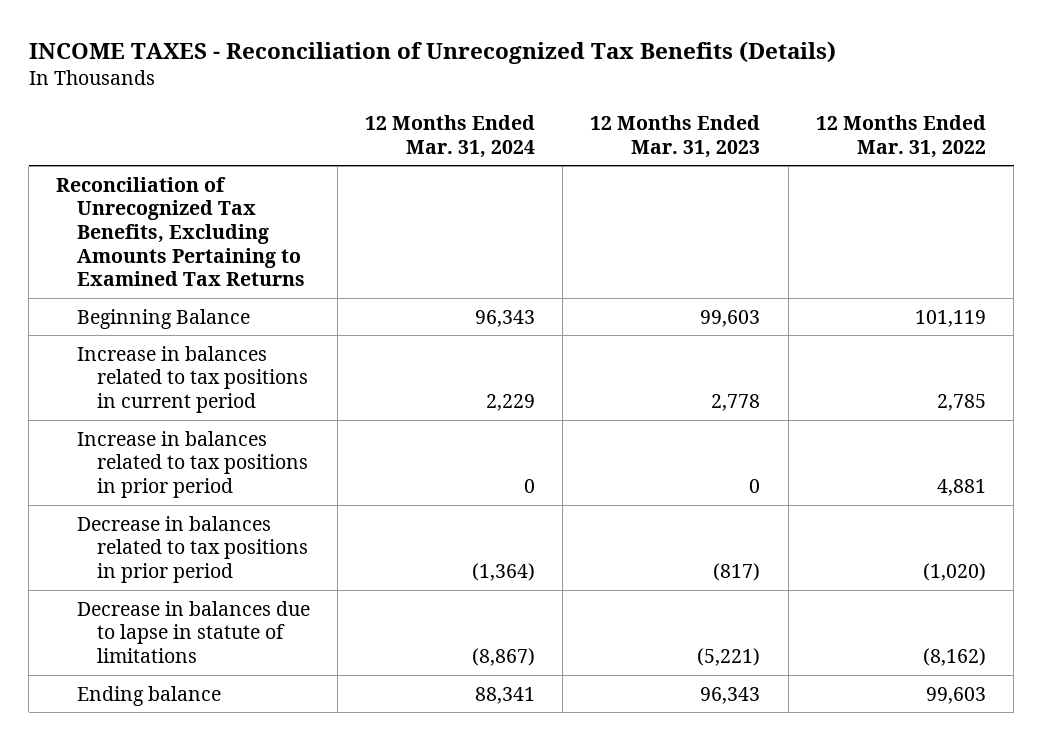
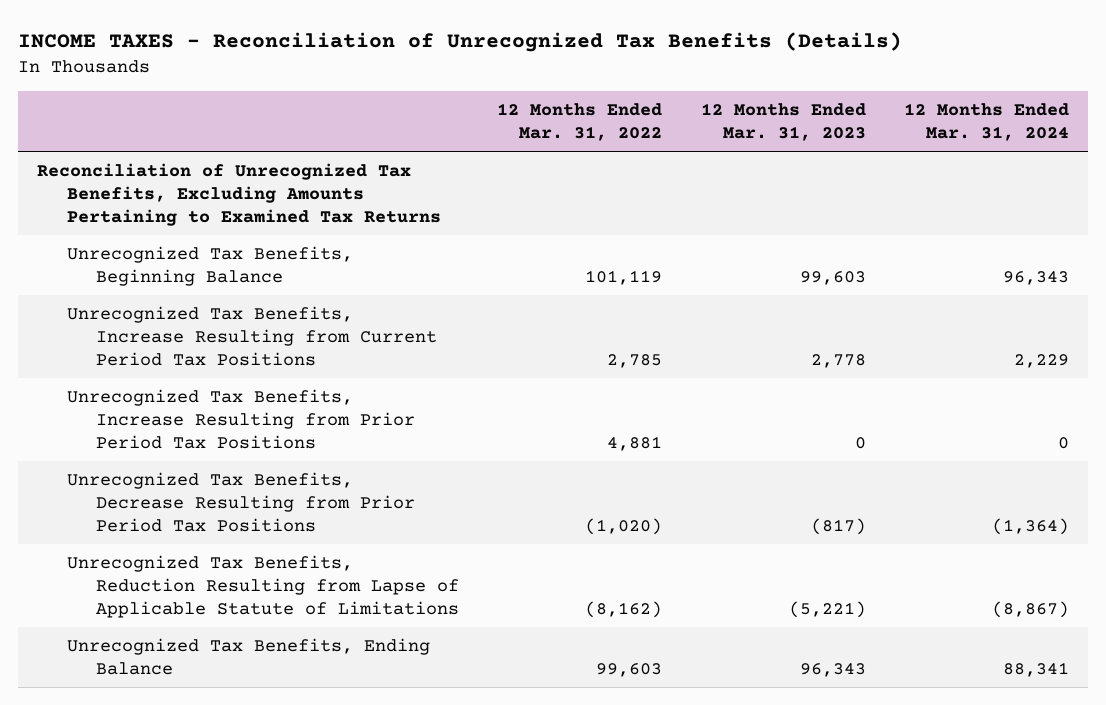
- | 12 Months Ended Mar. 31, 2024 | 12 Months Ended Mar. 31, 2023 | 12 Months Ended Mar. 31, 2022
+ | 12 Months Ended Mar. 31, 2022 | 12 Months Ended Mar. 31, 2023 | 12 Months Ended Mar. 31, 2024
- Beginning Balance | 96,343 | 99,603 | 101,119
- Increase in balances related to tax positions in current period | 2,229 | 2,778 | 2,785
- Increase in balances related to tax positions in prior period | 0 | 0 | 4,881
- Decrease in balances related to tax positions in prior period | (1,364) | (817) | (1,020)
- Decrease in balances due to lapse in statute of limitations | (8,867) | (5,221) | (8,162)
- Ending balance | 88,341 | 96,343 | 99,603
+ Unrecognized Tax Benefits, Beginning Balance | 101,119 | 99,603 | 96,343
+ Unrecognized Tax Benefits, Increase Resulting from Current Period Tax Positions | 2,785 | 2,778 | 2,229
+ Unrecognized Tax Benefits, Increase Resulting from Prior Period Tax Positions | 4,881 | 0 | 0
+ Unrecognized Tax Benefits, Decrease Resulting from Prior Period Tax Positions | (1,020) | (817) | (1,364)
+ Unrecognized Tax Benefits, Reduction Resulting from Lapse of Applicable Statute of Limitations | (8,162) | (5,221) | (8,867)
+ Unrecognized Tax Benefits, Ending Balance | 99,603 | 96,343 | 88,341

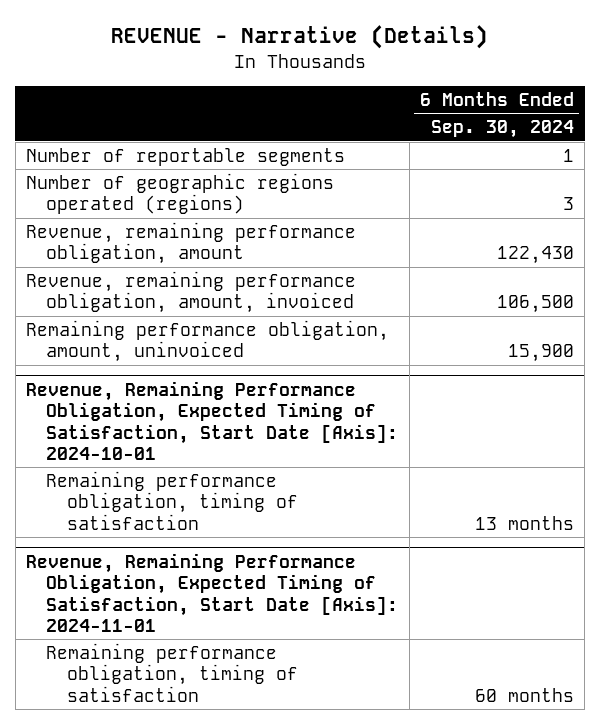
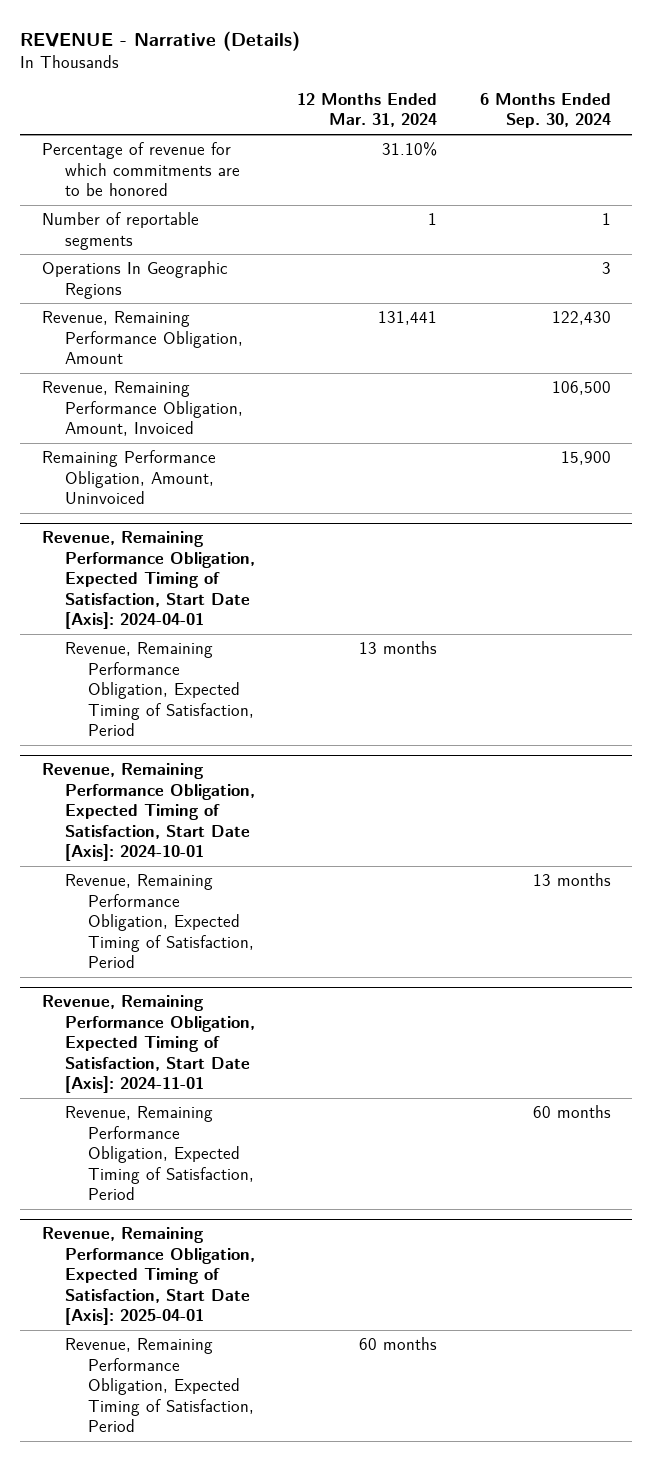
- | 6 Months Ended Sep. 30, 2024
+ | 12 Months Ended Mar. 31, 2024 | 6 Months Ended Sep. 30, 2024
+ Percentage of revenue for which commitments are to be honored | 31.10% |
- Number of geographic regions operated (regions) | 3
- Revenue, remaining performance obligation, amount | 122,430
- Revenue, remaining performance obligation, amount, invoiced | 106,500
- Remaining performance obligation, amount, uninvoiced | 15,900
+ Operations In Geographic Regions | | 3
+ Revenue, Remaining Performance Obligation, Amount | 131,441 | 122,430
+ Revenue, Remaining Performance Obligation, Amount, Invoiced | | 106,500
+ Remaining Performance Obligation, Amount, Uninvoiced | | 15,900
+ Revenue, Remaining Performance Obligation, Expected Timing of Satisfaction, Start Date [Axis]: 2024-04-01
+ Revenue, Remaining Performance Obligation, Expected Timing of Satisfaction, Period | 13 months |
@ Revenue, Remaining Performance Obligation, Expected Timing of Satisfaction, Start Date [Axis]: 2024-10-01
- Remaining performance obligation, timing of satisfaction | 13 months
+ Revenue, Remaining Performance Obligation, Expected Timing of Satisfaction, Period | | 13 months
@ Revenue, Remaining Performance Obligation, Expected Timing of Satisfaction, Start Date [Axis]: 2024-11-01
- Remaining performance obligation, timing of satisfaction | 60 months
+ Revenue, Remaining Performance Obligation, Expected Timing of Satisfaction, Period | | 60 months
+ Revenue, Remaining Performance Obligation, Expected Timing of Satisfaction, Start Date [Axis]: 2025-04-01
+ Revenue, Remaining Performance Obligation, Expected Timing of Satisfaction, Period | 60 months |

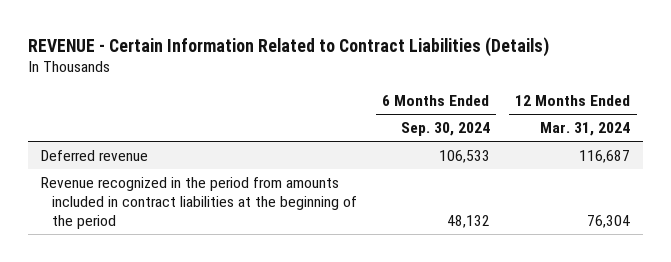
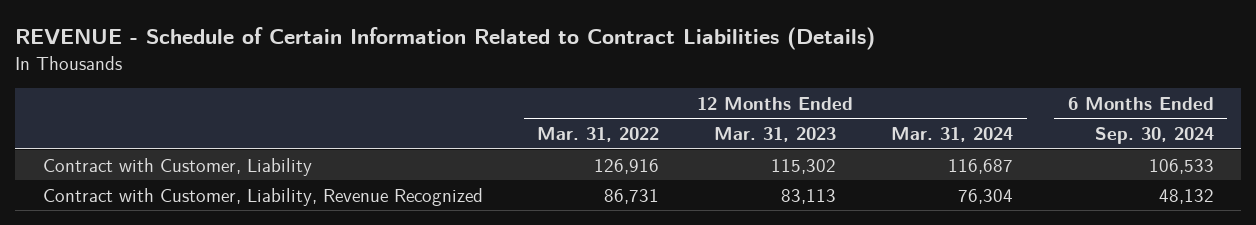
- REVENUE - Certain Information Related to Contract Liabilities (Details)
+ REVENUE - Schedule of Certain Information Related to Contract Liabilities (Details)
- | 6 Months Ended Sep. 30, 2024 | 12 Months Ended Mar. 31, 2024
+ | 12 Months Ended Mar. 31, 2022 | 12 Months Ended Mar. 31, 2023 | 12 Months Ended Mar. 31, 2024 | 6 Months Ended Sep. 30, 2024
- Deferred revenue | 106,533 | 116,687
- Revenue recognized in the period from amounts included in contract liabilities at the beginning of the period | 48,132 | 76,304
+ Contract with Customer, Liability | 126,916 | 115,302 | 116,687 | 106,533
+ Contract with Customer, Liability, Revenue Recognized | 86,731 | 83,113 | 76,304 | 48,132

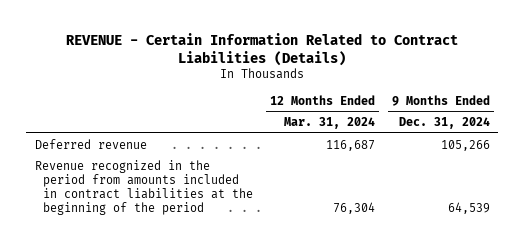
- REVENUE - Schedule of Certain Information Related to Contract Liabilities (Details)
+ REVENUE - Certain Information Related to Contract Liabilities (Details)
- | 12 Months Ended Mar. 31, 2022 | 12 Months Ended Mar. 31, 2023 | 12 Months Ended Mar. 31, 2024 | 6 Months Ended Sep. 30, 2024
+ | 12 Months Ended Mar. 31, 2024 | 9 Months Ended Dec. 31, 2024
- Contract with Customer, Liability | 126,916 | 115,302 | 116,687 | 106,533
- Contract with Customer, Liability, Revenue Recognized | 86,731 | 83,113 | 76,304 | 48,132
+ Deferred revenue | 116,687 | 105,266
+ Revenue recognized in the period from amounts included in contract liabilities at the beginning of the period | 76,304 | 64,539

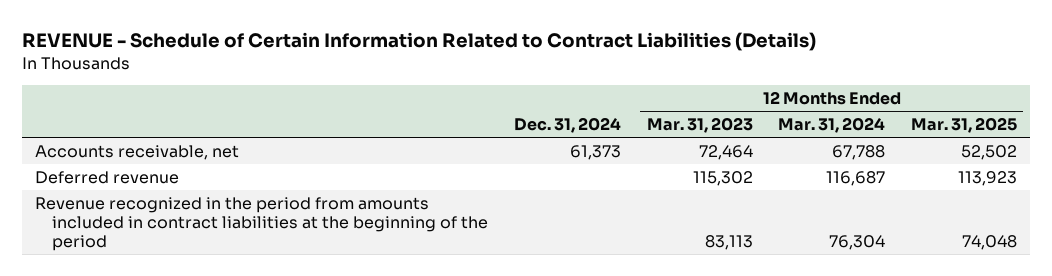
- REVENUE - Certain Information Related to Contract Liabilities (Details)
+ REVENUE - Schedule of Certain Information Related to Contract Liabilities (Details)
- | 12 Months Ended Mar. 31, 2024 | 9 Months Ended Dec. 31, 2024
+ | Dec. 31, 2024 | 12 Months Ended Mar. 31, 2023 | 12 Months Ended Mar. 31, 2024 | 12 Months Ended Mar. 31, 2025
+ Accounts receivable, net | 61,373 | 72,464 | 67,788 | 52,502

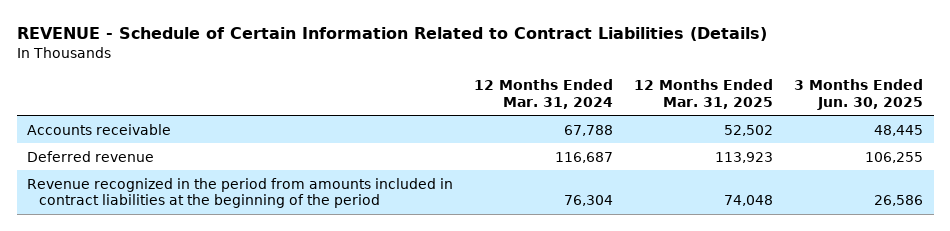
- | Dec. 31, 2024 | 12 Months Ended Mar. 31, 2023 | 12 Months Ended Mar. 31, 2024 | 12 Months Ended Mar. 31, 2025
+ | 12 Months Ended Mar. 31, 2024 | 12 Months Ended Mar. 31, 2025 | 3 Months Ended Jun. 30, 2025
- Accounts receivable, net | 61,373 | 72,464 | 67,788 | 52,502
+ Accounts receivable | 67,788 | 52,502 | 48,445

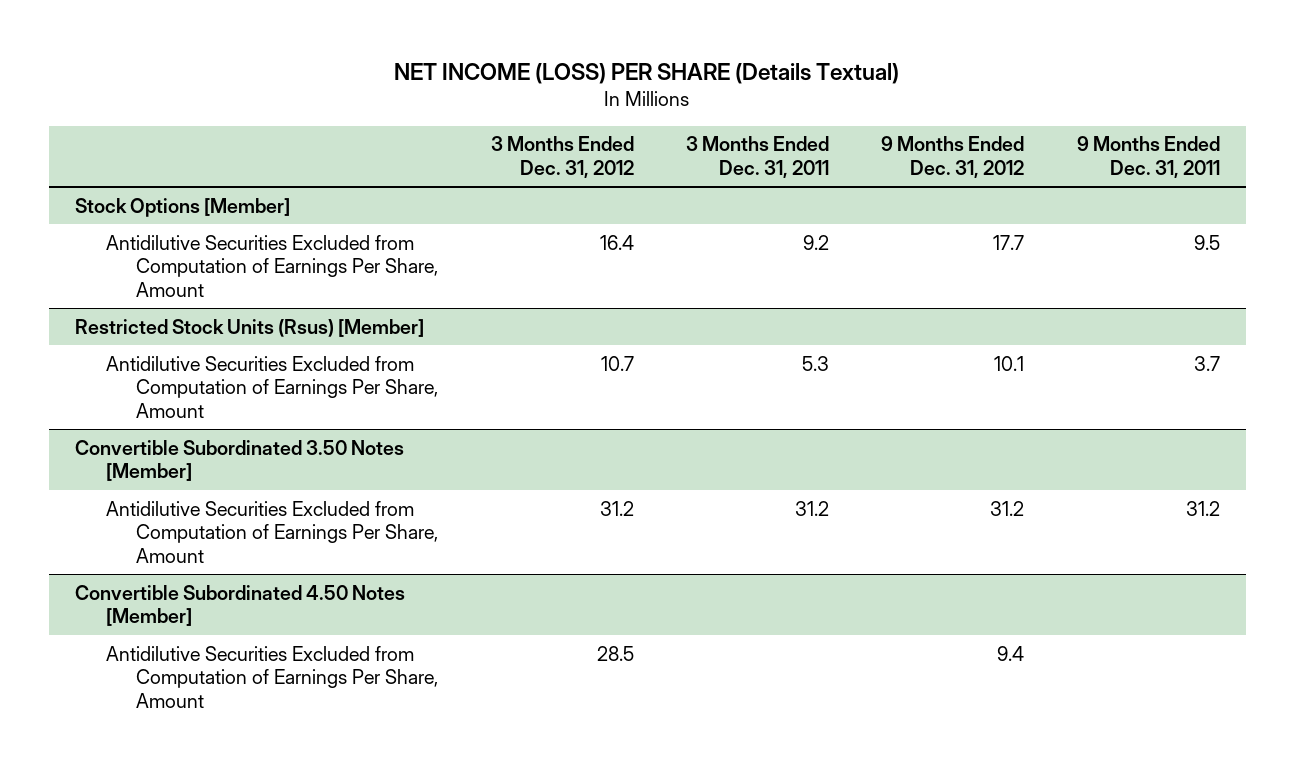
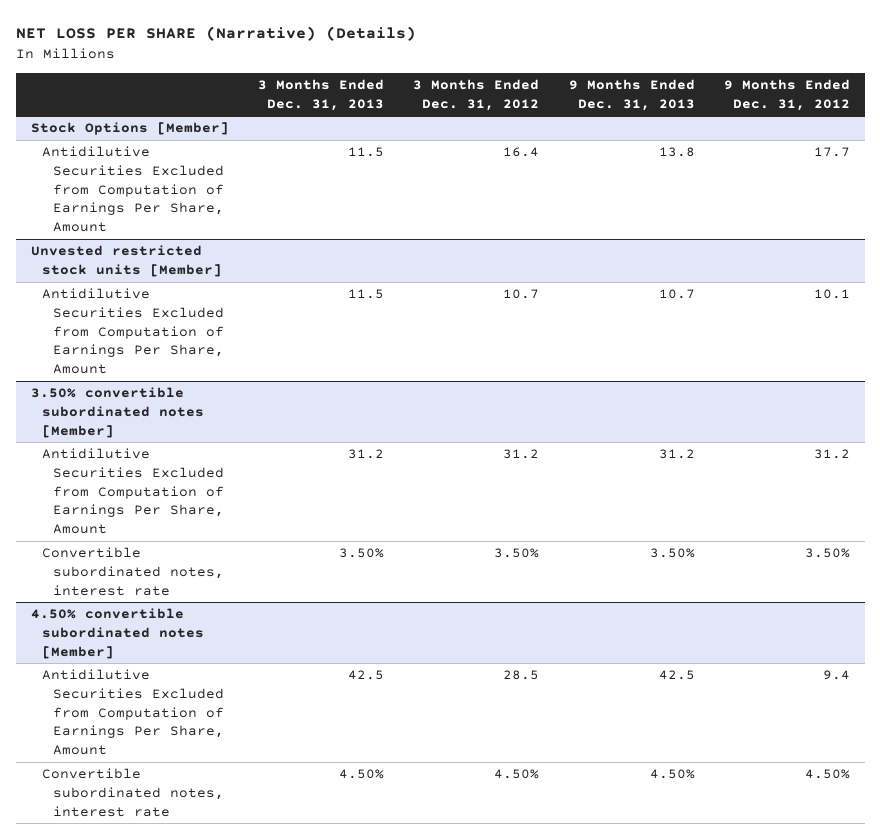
- NET INCOME (LOSS) PER SHARE (Details Textual)
+ NET LOSS PER SHARE (Narrative) (Details)
- | 3 Months Ended Dec. 31, 2012 | 3 Months Ended Dec. 31, 2011 | 9 Months Ended Dec. 31, 2012 | 9 Months Ended Dec. 31, 2011
+ | 3 Months Ended Dec. 31, 2013 | 3 Months Ended Dec. 31, 2012 | 9 Months Ended Dec. 31, 2013 | 9 Months Ended Dec. 31, 2012
- Restricted Stock Units (Rsus) [Member]
+ Unvested restricted stock units [Member]
- Convertible Subordinated 3.50 Notes [Member]
+ 3.50% convertible subordinated notes [Member]
- Convertible Subordinated 4.50 Notes [Member]
+ Convertible subordinated notes, interest rate | 3.50% | 3.50% | 3.50% | 3.50%
+ 4.50% convertible subordinated notes [Member]
+ Convertible subordinated notes, interest rate | 4.50% | 4.50% | 4.50% | 4.50%

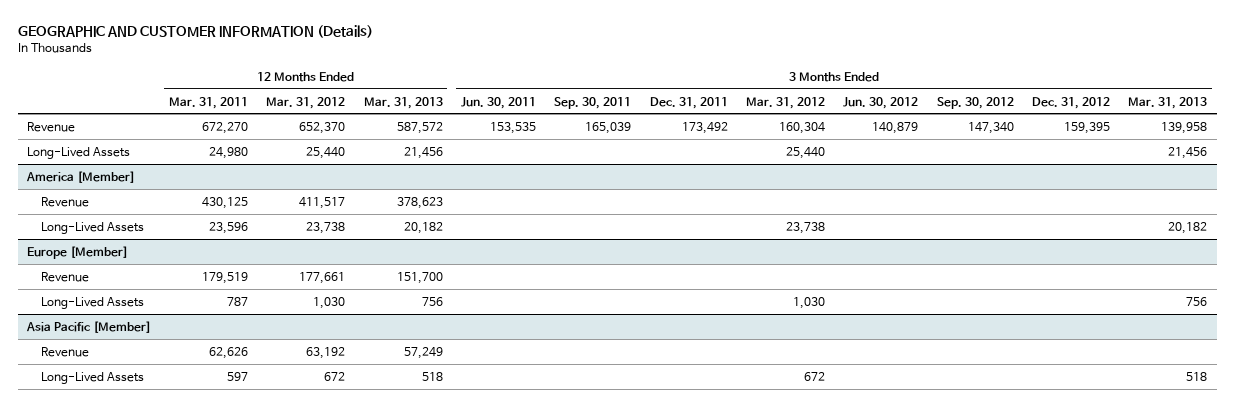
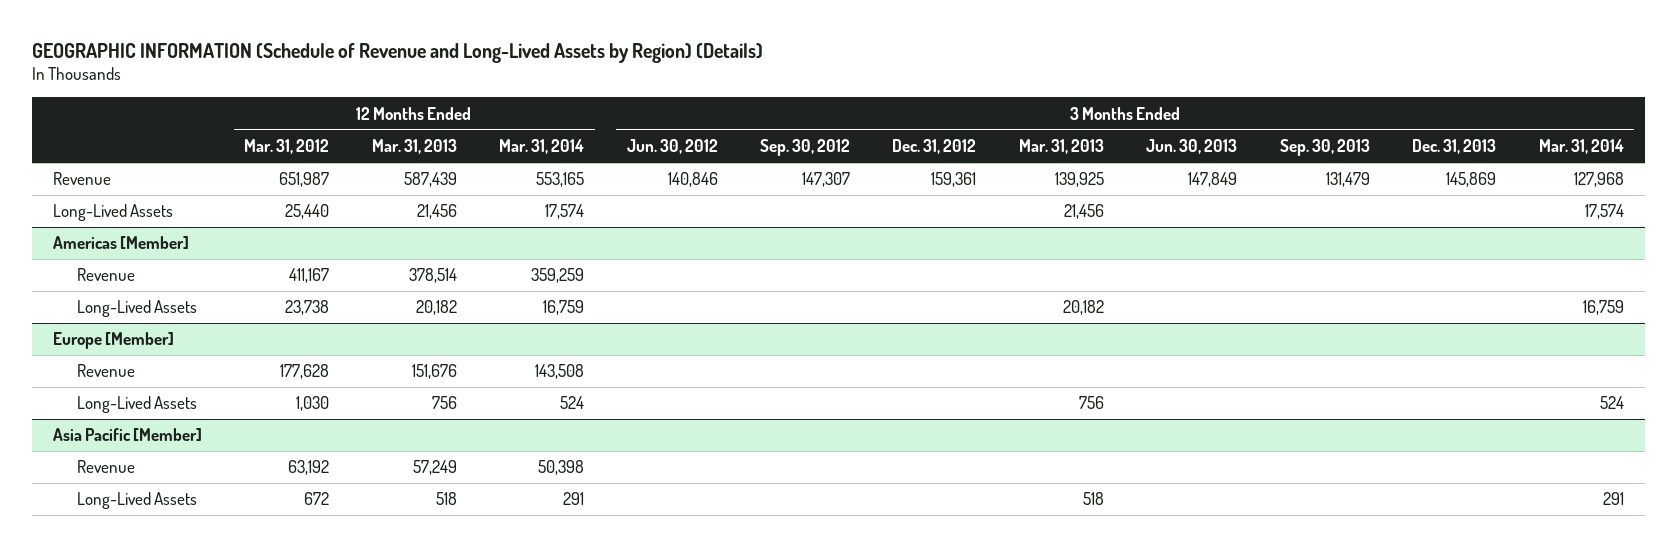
- GEOGRAPHIC AND CUSTOMER INFORMATION (Details)
+ GEOGRAPHIC INFORMATION (Schedule of Revenue and Long-Lived Assets by Region) (Details)
- | 12 Months Ended Mar. 31, 2011 | 12 Months Ended Mar. 31, 2012 | 12 Months Ended Mar. 31, 2013 | 3 Months Ended Jun. 30, 2011 | 3 Months Ended Sep. 30, 2011 | 3 Months Ended Dec. 31, 2011 | 3 Months Ended Mar. 31, 2012 | 3 Months Ended Jun. 30, 2012 | 3 Months Ended Sep. 30, 2012 | 3 Months Ended Dec. 31, 2012 | 3 Months Ended Mar. 31, 2013
+ | 12 Months Ended Mar. 31, 2012 | 12 Months Ended Mar. 31, 2013 | 12 Months Ended Mar. 31, 2014 | 3 Months Ended Jun. 30, 2012 | 3 Months Ended Sep. 30, 2012 | 3 Months Ended Dec. 31, 2012 | 3 Months Ended Mar. 31, 2013 | 3 Months Ended Jun. 30, 2013 | 3 Months Ended Sep. 30, 2013 | 3 Months Ended Dec. 31, 2013 | 3 Months Ended Mar. 31, 2014
- Revenue | 672,270 | 652,370 | 587,572 | 153,535 | 165,039 | 173,492 | 160,304 | 140,879 | 147,340 | 159,395 | 139,958
+ Revenue | 651,987 | 587,439 | 553,165 | 140,846 | 147,307 | 159,361 | 139,925 | 147,849 | 131,479 | 145,869 | 127,968
- America [Member]
- Revenue | 430,125 | 411,517 | 378,623 | | | | | | | |
+ Americas [Member]
+ Revenue | 411,167 | 378,514 | 359,259 | | | | | | | |
@ Europe [Member]
- Revenue | 179,519 | 177,661 | 151,700 | | | | | | | |
+ Revenue | 177,628 | 151,676 | 143,508 | | | | | | | |

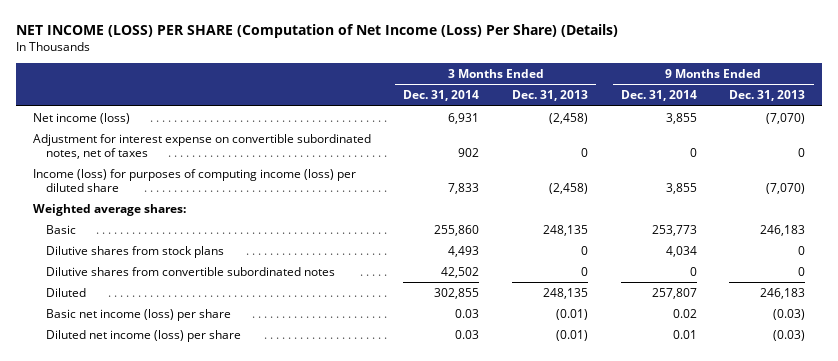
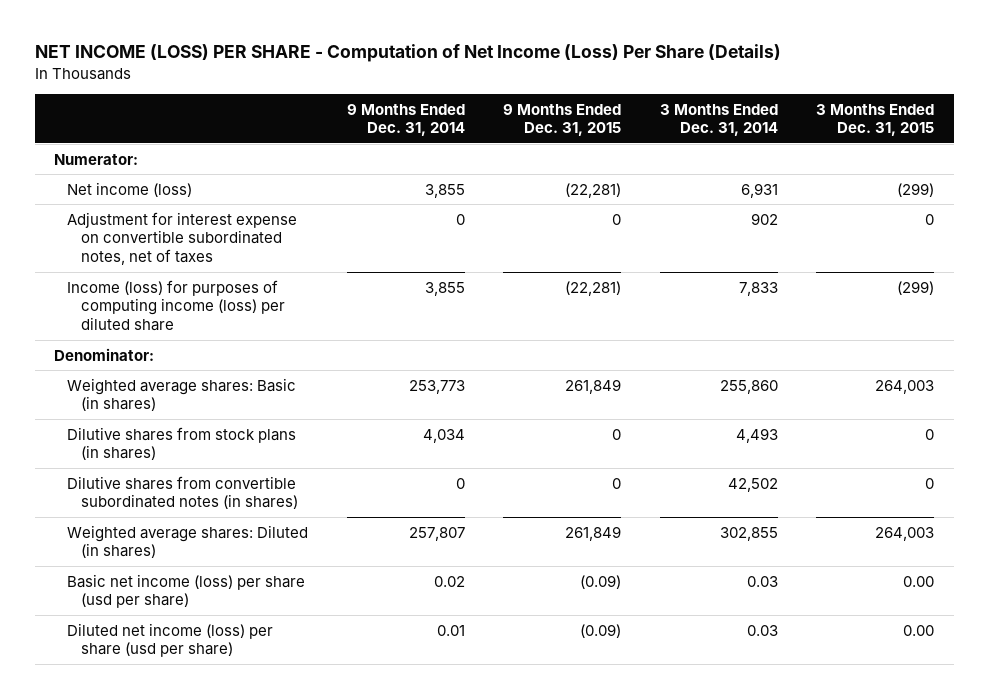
- NET INCOME (LOSS) PER SHARE (Computation of Net Income (Loss) Per Share) (Details)
+ NET INCOME (LOSS) PER SHARE - Computation of Net Income (Loss) Per Share (Details)
- | 3 Months Ended Dec. 31, 2014 | 3 Months Ended Dec. 31, 2013 | 9 Months Ended Dec. 31, 2014 | 9 Months Ended Dec. 31, 2013
+ | 9 Months Ended Dec. 31, 2014 | 9 Months Ended Dec. 31, 2015 | 3 Months Ended Dec. 31, 2014 | 3 Months Ended Dec. 31, 2015
+ Numerator:
- Weighted average shares:
- Basic | 255,860 | 248,135 | 253,773 | 246,183
- Dilutive shares from stock plans | 4,493 | 0 | 4,034 | 0
- Dilutive shares from convertible subordinated notes | 42,502 | 0 | 0 | 0
- Diluted | 302,855 | 248,135 | 257,807 | 246,183
- Basic net income (loss) per share | 0.03 | (0.01) | 0.02 | (0.03)
- Diluted net income (loss) per share | 0.03 | (0.01) | 0.01 | (0.03)
+ Denominator:
+ Weighted average shares: Basic (in shares) | 253,773 | 261,849 | 255,860 | 264,003
+ Dilutive shares from stock plans (in shares) | 4,034 | 0 | 4,493 | 0
+ Dilutive shares from convertible subordinated notes (in shares) | 0 | 0 | 42,502 | 0
+ Weighted average shares: Diluted (in shares) | 257,807 | 261,849 | 302,855 | 264,003
+ Basic net income (loss) per share (usd per share) | 0.02 | (0.09) | 0.03 | 0.00
+ Diluted net income (loss) per share (usd per share) | 0.01 | (0.09) | 0.03 | 0.00

